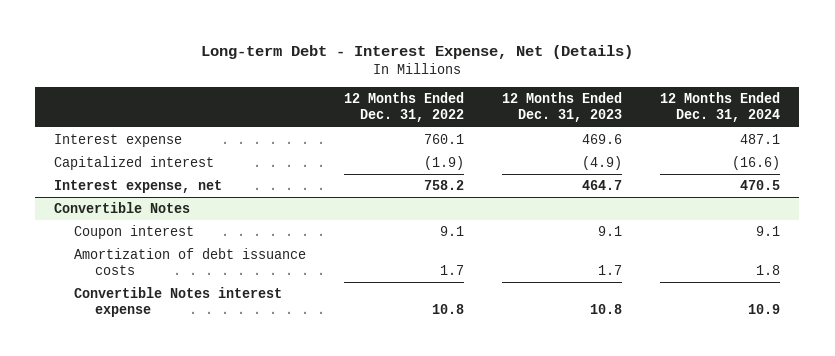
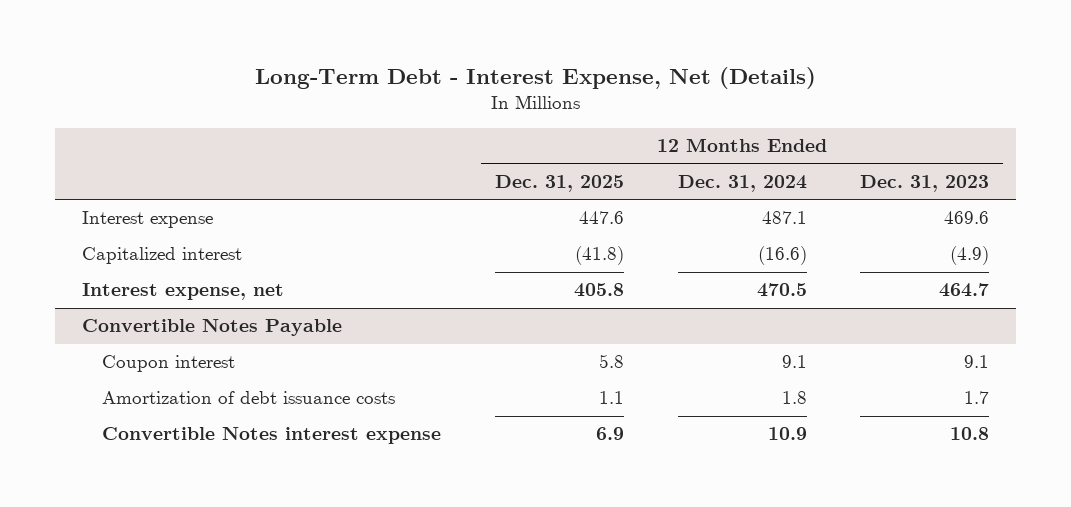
- Long-term Debt - Interest Expense, Net (Details)
+ Long-Term Debt - Interest Expense, Net (Details)
- | 12 Months Ended Dec. 31, 2022 | 12 Months Ended Dec. 31, 2023 | 12 Months Ended Dec. 31, 2024
+ | 12 Months Ended Dec. 31, 2025 | 12 Months Ended Dec. 31, 2024 | 12 Months Ended Dec. 31, 2023
- Convertible Notes
+ Convertible Notes Payable

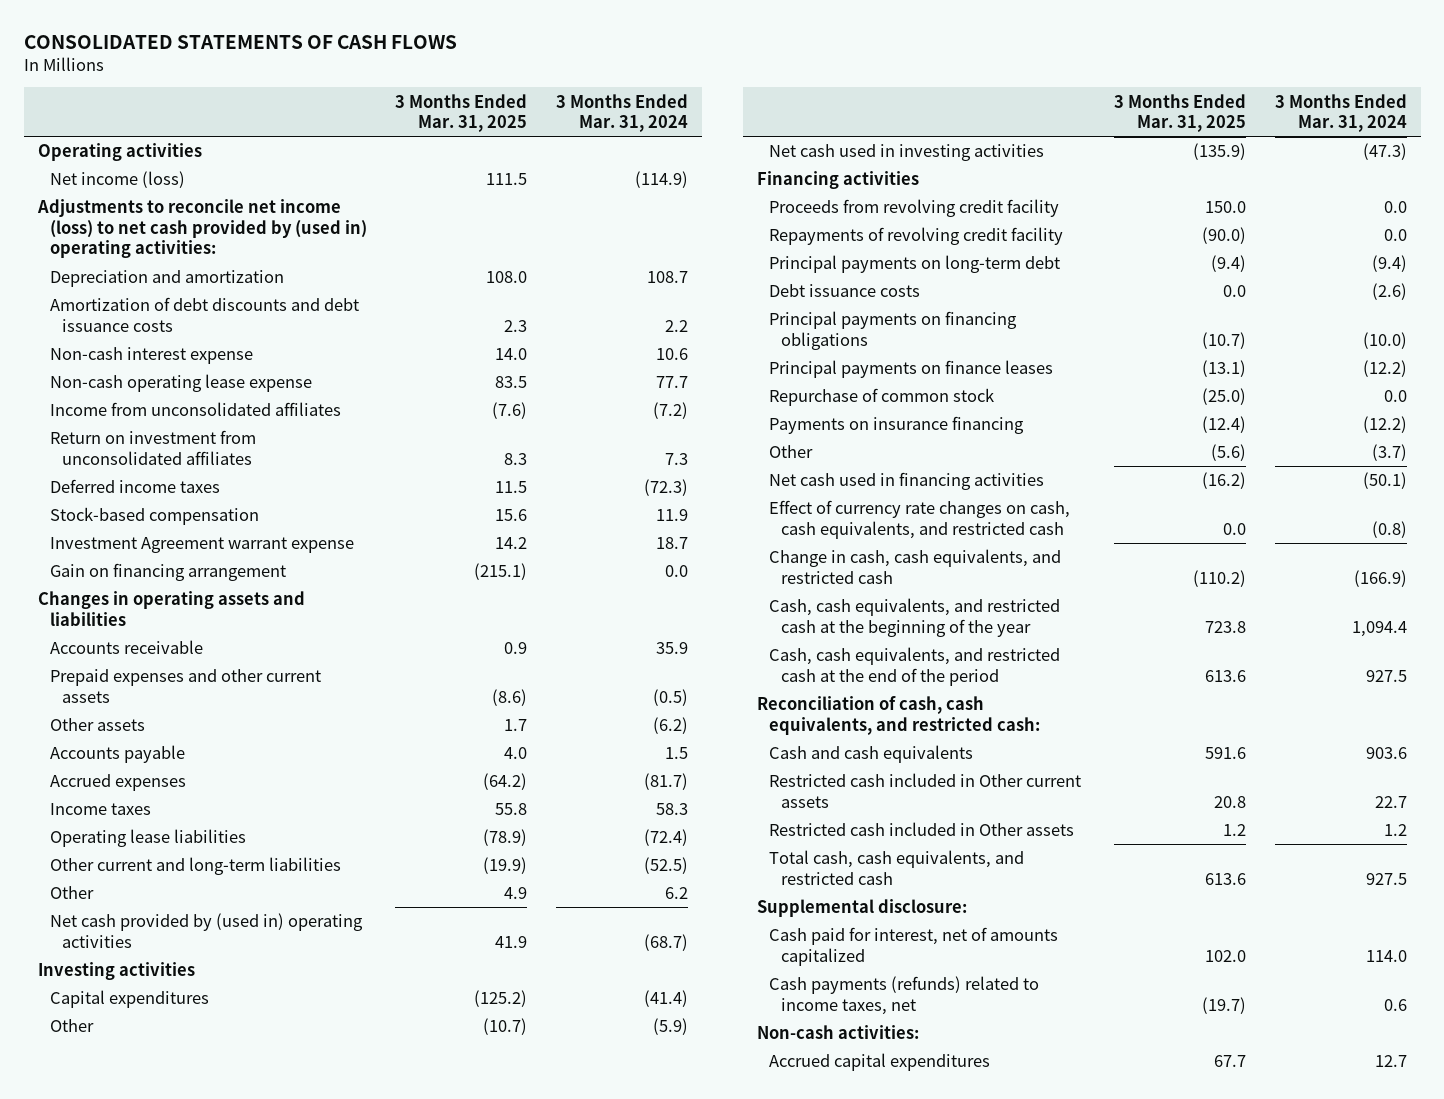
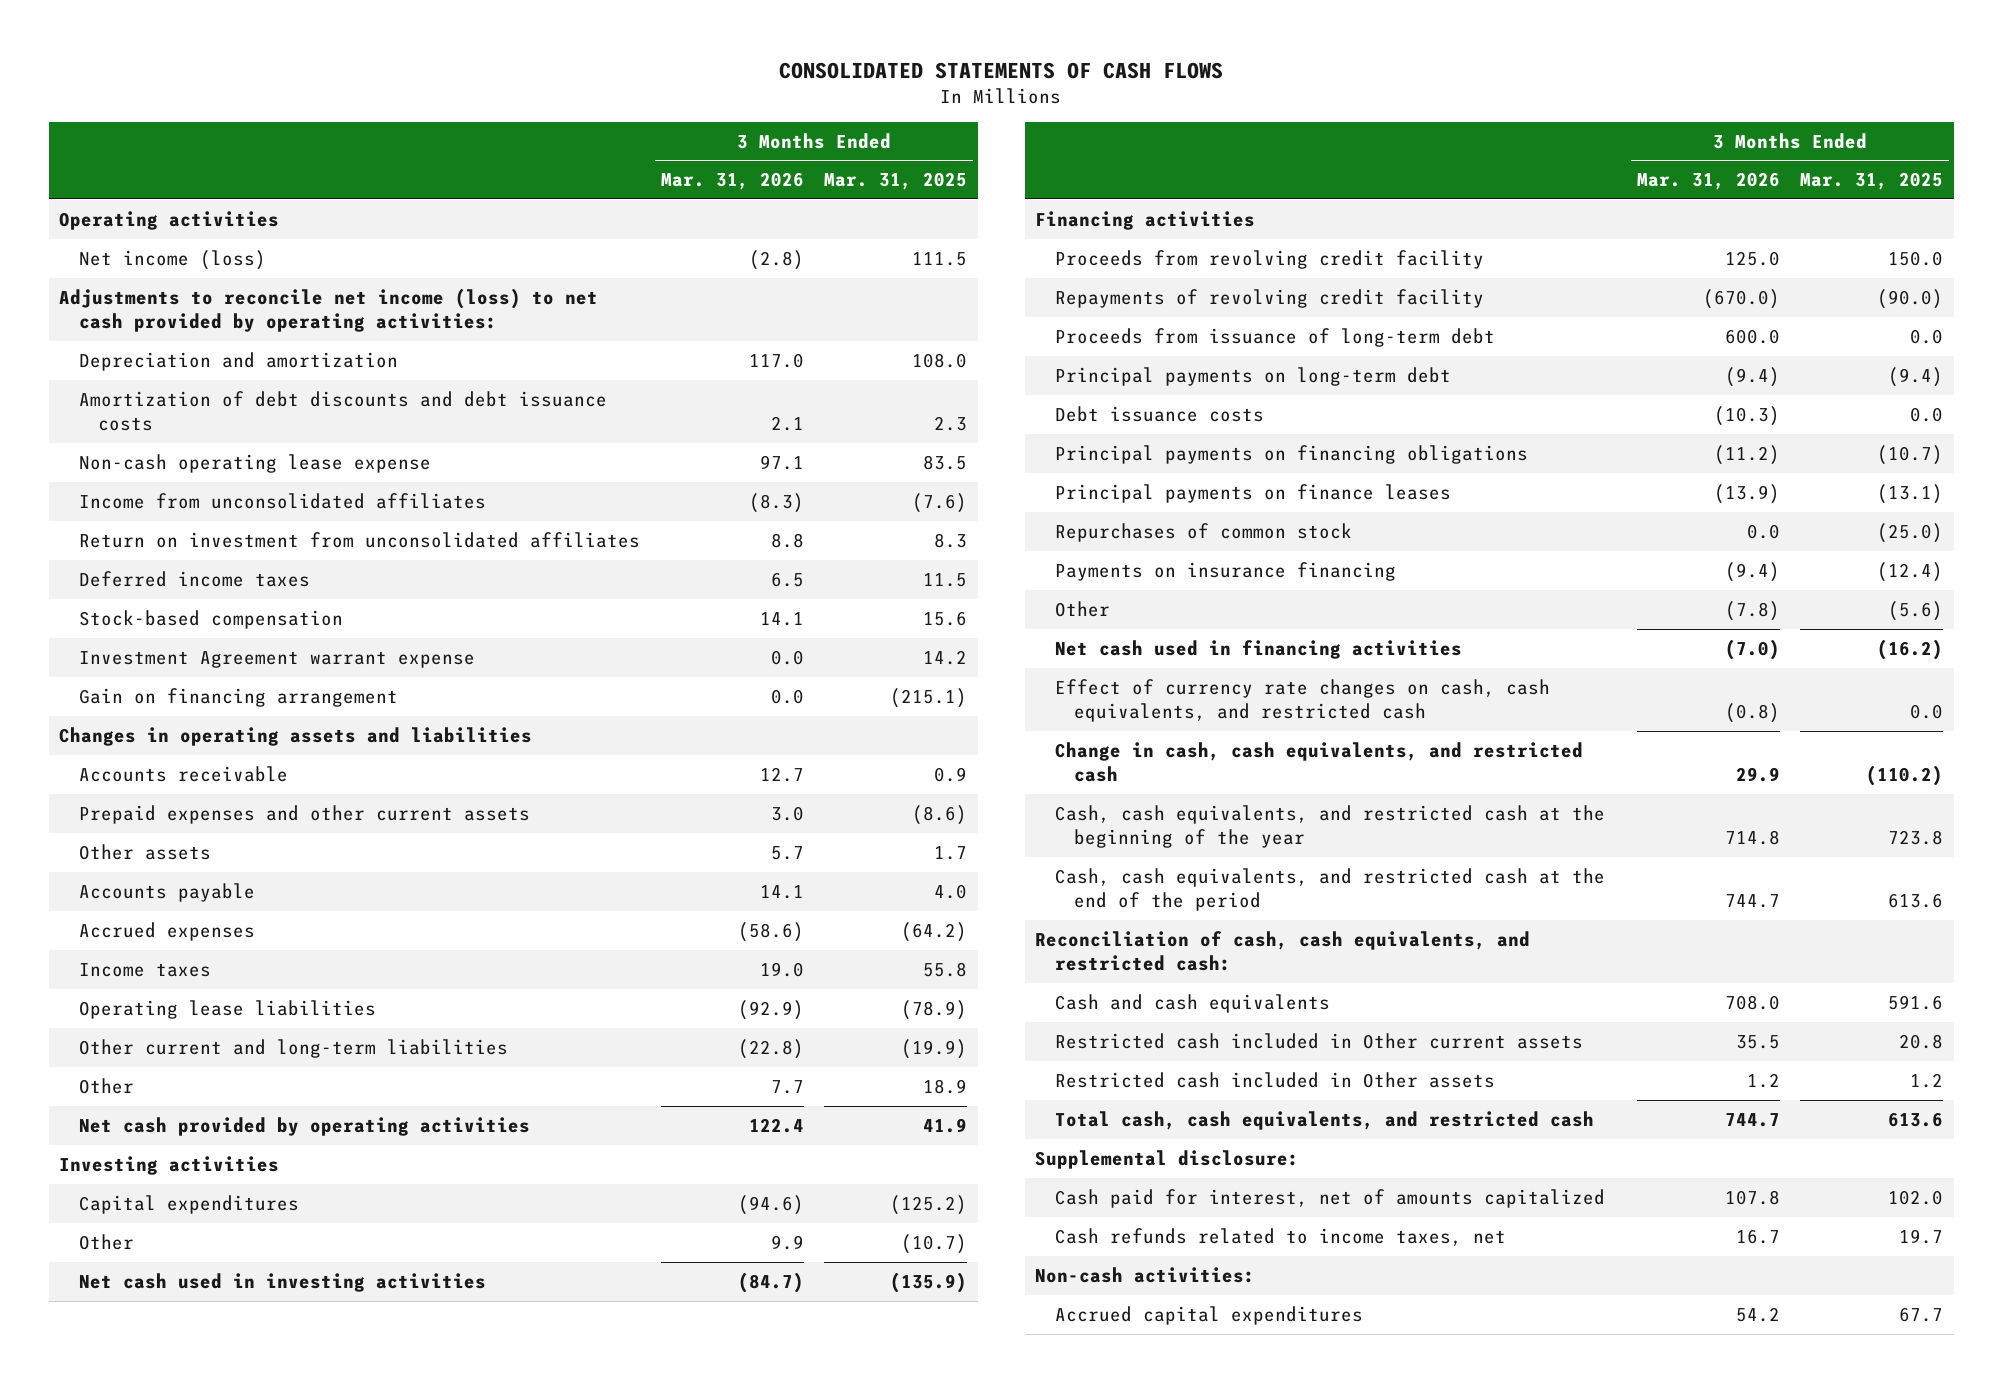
- | 3 Months Ended Mar. 31, 2025 | 3 Months Ended Mar. 31, 2024
+ | 3 Months Ended Mar. 31, 2026 | 3 Months Ended Mar. 31, 2025
- Adjustments to reconcile net income (loss) to net cash provided by (used in) operating activities:
+ Adjustments to reconcile net income (loss) to net cash provided by operating activities:
- Non-cash interest expense | 14.0 | 10.6
- Other | 4.9 | 6.2
- Net cash provided by (used in) operating activities | 41.9 | (68.7)
+ Other | 7.7 | 18.9
+ Net cash provided by operating activities | 122.4 | 41.9
+ Proceeds from issuance of long-term debt | 600.0 | 0.0
- Repurchase of common stock | (25.0) | 0.0
+ Repurchases of common stock | 0.0 | (25.0)
- Cash payments (refunds) related to income taxes, net | (19.7) | 0.6
+ Cash refunds related to income taxes, net | 16.7 | 19.7

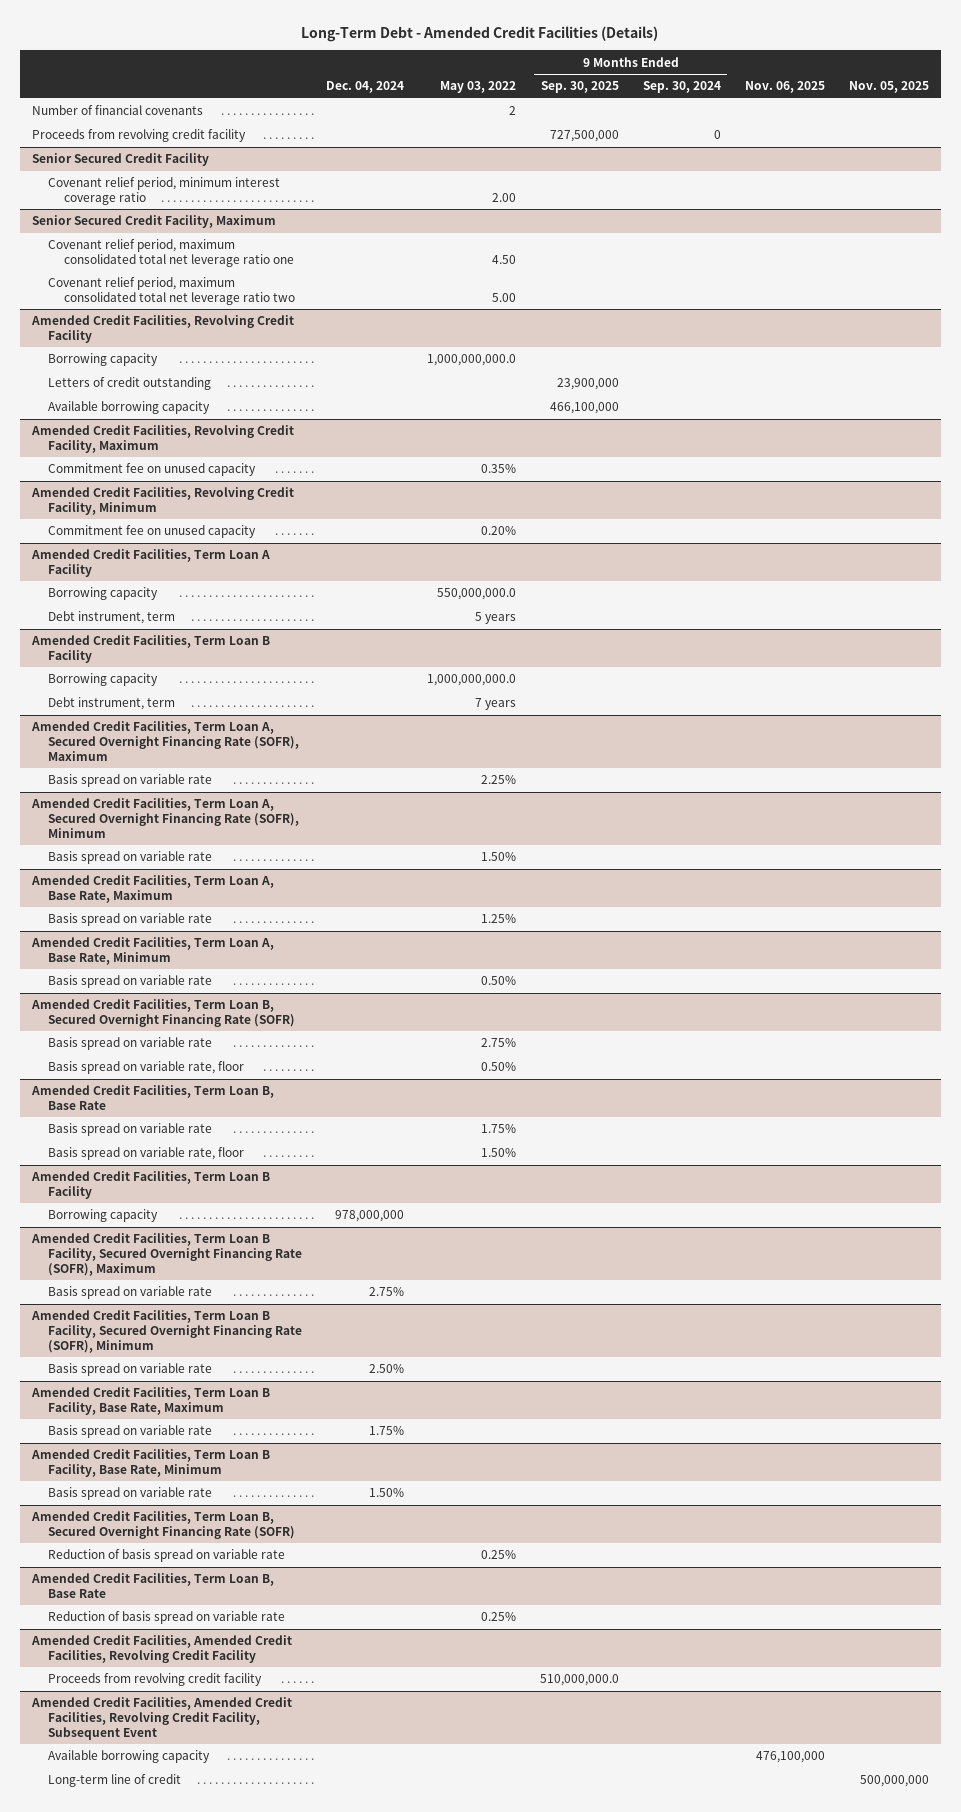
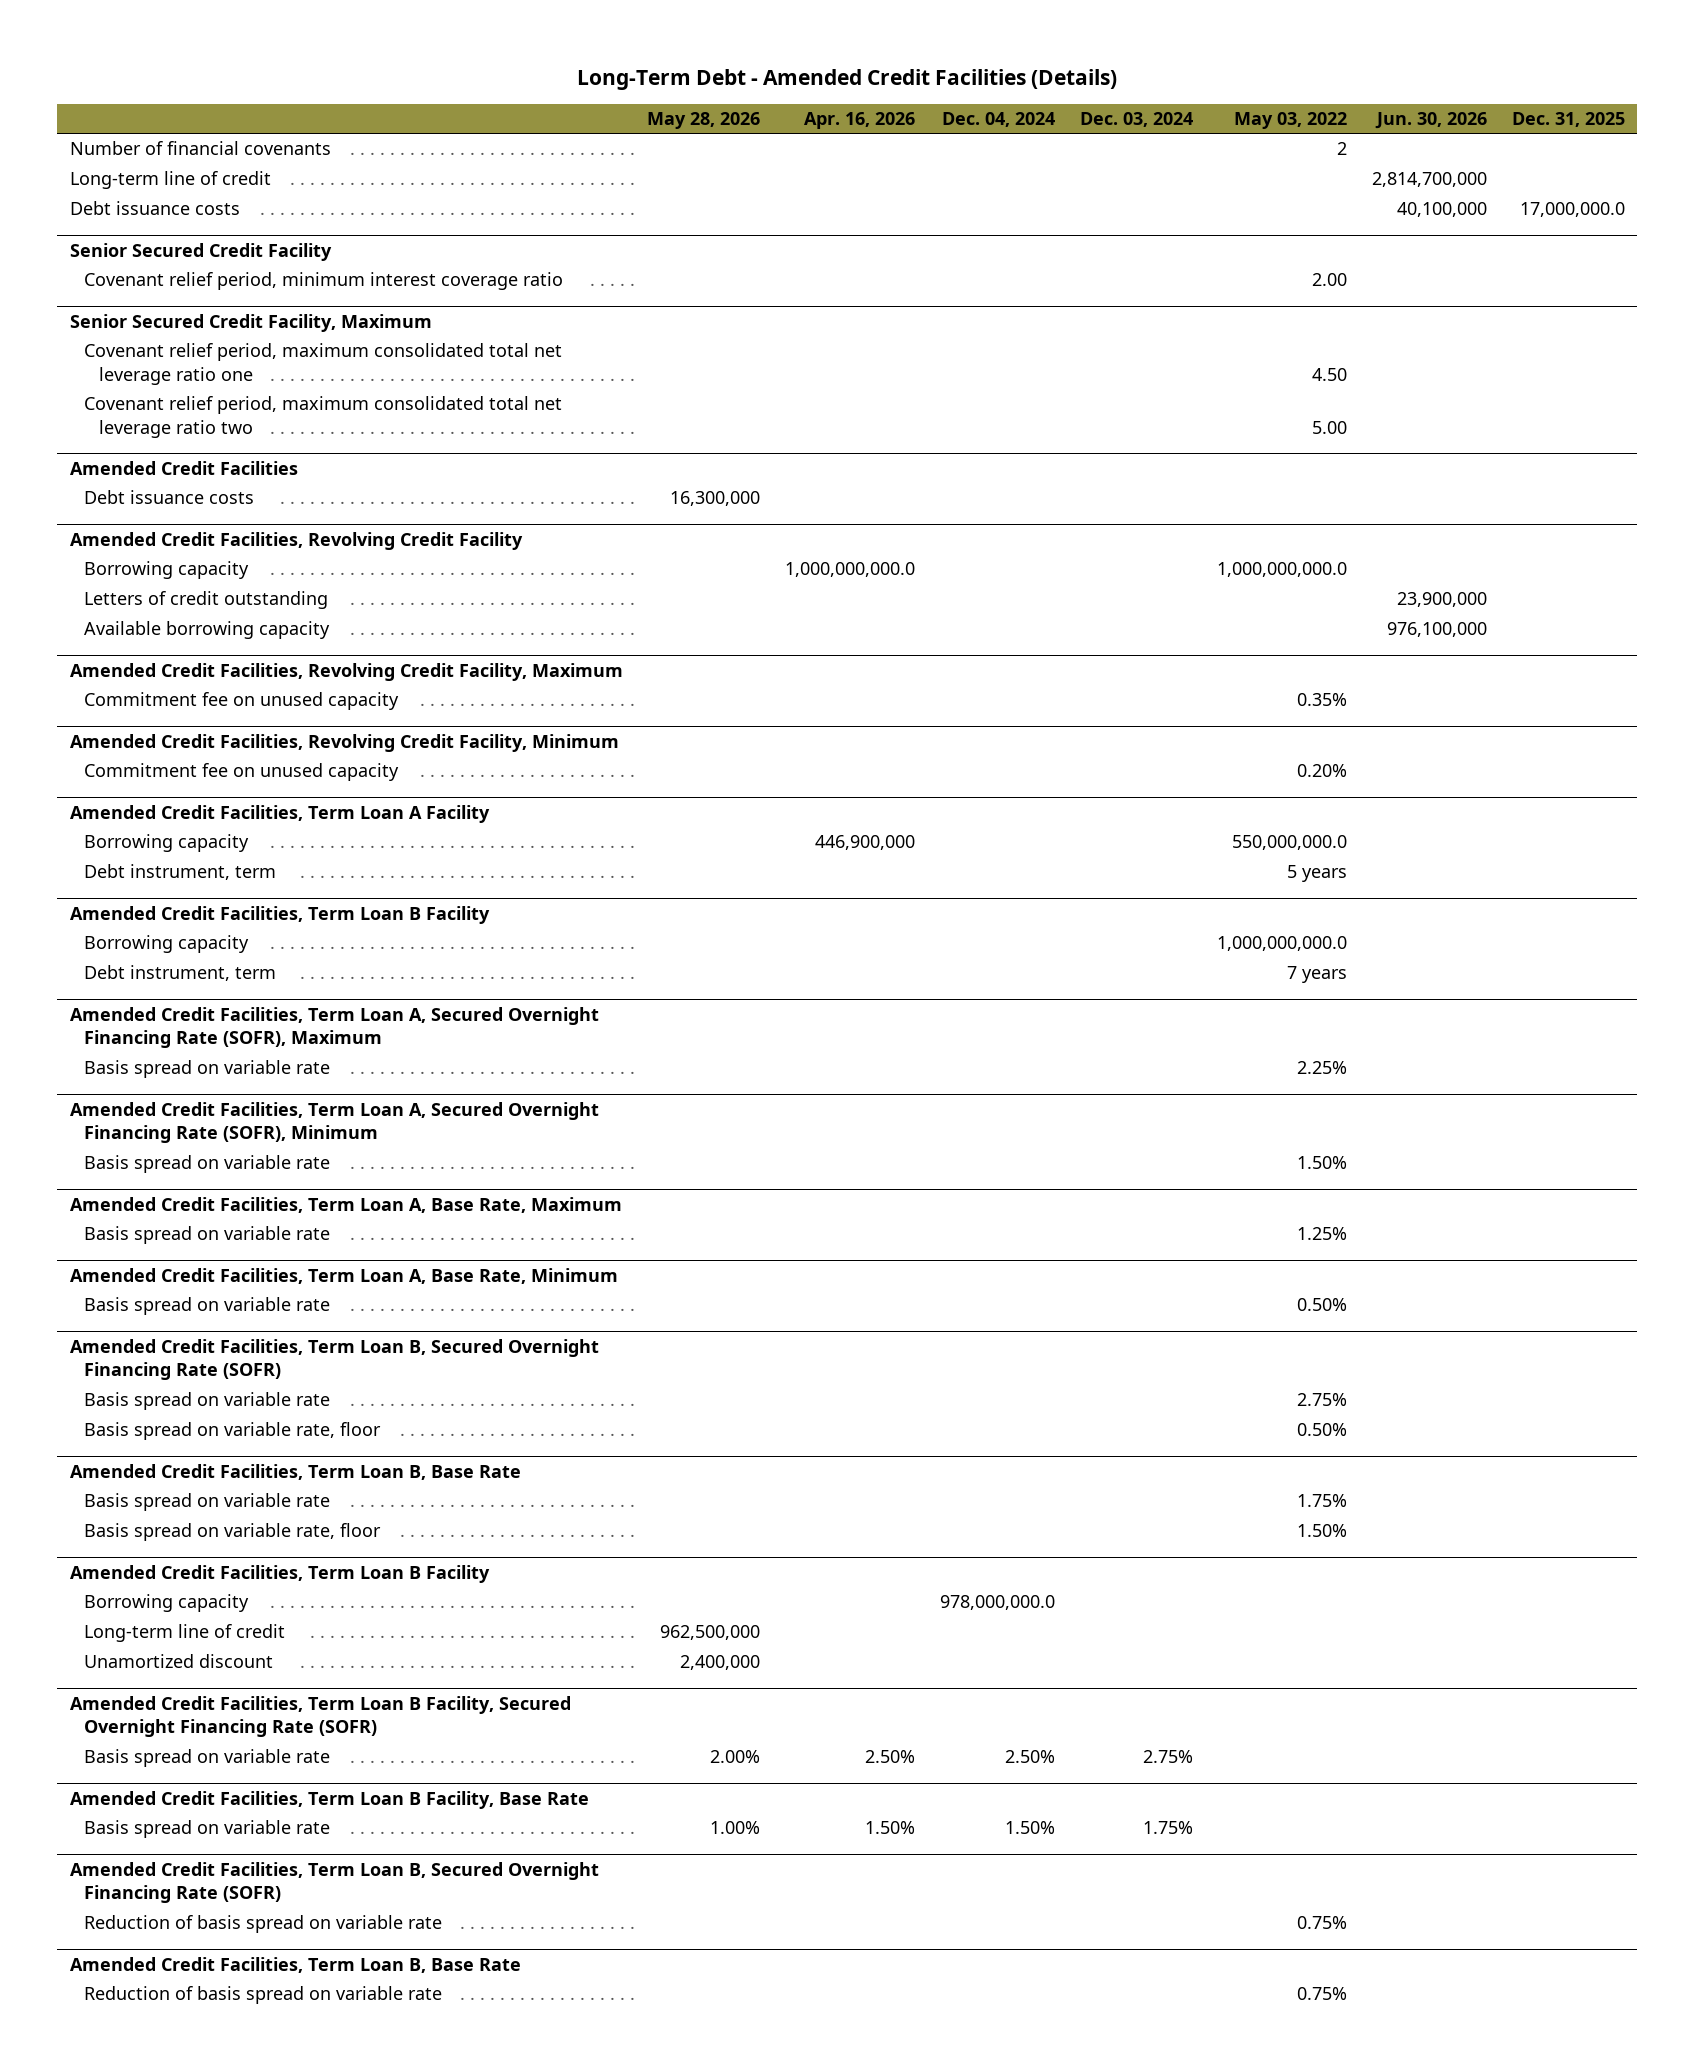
- | Dec. 04, 2024 | May 03, 2022 | 9 Months Ended Sep. 30, 2025 | 9 Months Ended Sep. 30, 2024 | Nov. 06, 2025 | Nov. 05, 2025
+ | May 28, 2026 | Apr. 16, 2026 | Dec. 04, 2024 | Dec. 03, 2024 | May 03, 2022 | Jun. 30, 2026 | Dec. 31, 2025
- Proceeds from revolving credit facility | | | 727,500,000 | 0 | |
+ Long-term line of credit | | | | | | 2,814,700,000 |
+ Debt issuance costs | | | | | | 40,100,000 | 17,000,000.0
+ Amended Credit Facilities
+ Debt issuance costs | 16,300,000 | | | | | |
@ Amended Credit Facilities, Term Loan B Facility
- Borrowing capacity | 978,000,000 | | | | |
- Amended Credit Facilities, Term Loan B Facility, Secured Overnight Financing Rate (SOFR), Maximum
- Basis spread on variable rate | 2.75% | | | | |
- Amended Credit Facilities, Term Loan B Facility, Secured Overnight Financing Rate (SOFR), Minimum
@ Amended Credit Facilities, Term Loan B Facility
+ Borrowing capacity | | | 978,000,000.0 | | | |
+ Long-term line of credit | 962,500,000 | | | | | |
+ Unamortized discount | 2,400,000 | | | | | |
+ Amended Credit Facilities, Term Loan B Facility, Secured Overnight Financing Rate (SOFR)
- Amended Credit Facilities, Term Loan B Facility, Base Rate, Maximum
- Basis spread on variable rate | 1.75% | | | | |
- Amended Credit Facilities, Term Loan B Facility, Base Rate, Minimum
+ Amended Credit Facilities, Term Loan B Facility, Base Rate
@ Amended Credit Facilities, Term Loan B, Secured Overnight Financing Rate (SOFR)
- Reduction of basis spread on variable rate | | 0.25% | | | |
+ Reduction of basis spread on variable rate | | | | | 0.75% | |
@ Amended Credit Facilities, Term Loan B, Base Rate
- Reduction of basis spread on variable rate | | 0.25% | | | |
- Amended Credit Facilities, Amended Credit Facilities, Revolving Credit Facility
- Proceeds from revolving credit facility | | | 510,000,000.0 | | |
- Amended Credit Facilities, Amended Credit Facilities, Revolving Credit Facility, Subsequent Event
- Available borrowing capacity | | | | | 476,100,000 |
- Long-term line of credit | | | | | | 500,000,000
@ Amended Credit Facilities, Term Loan B, Base Rate
+ Reduction of basis spread on variable rate | | | | | 0.75% | |

